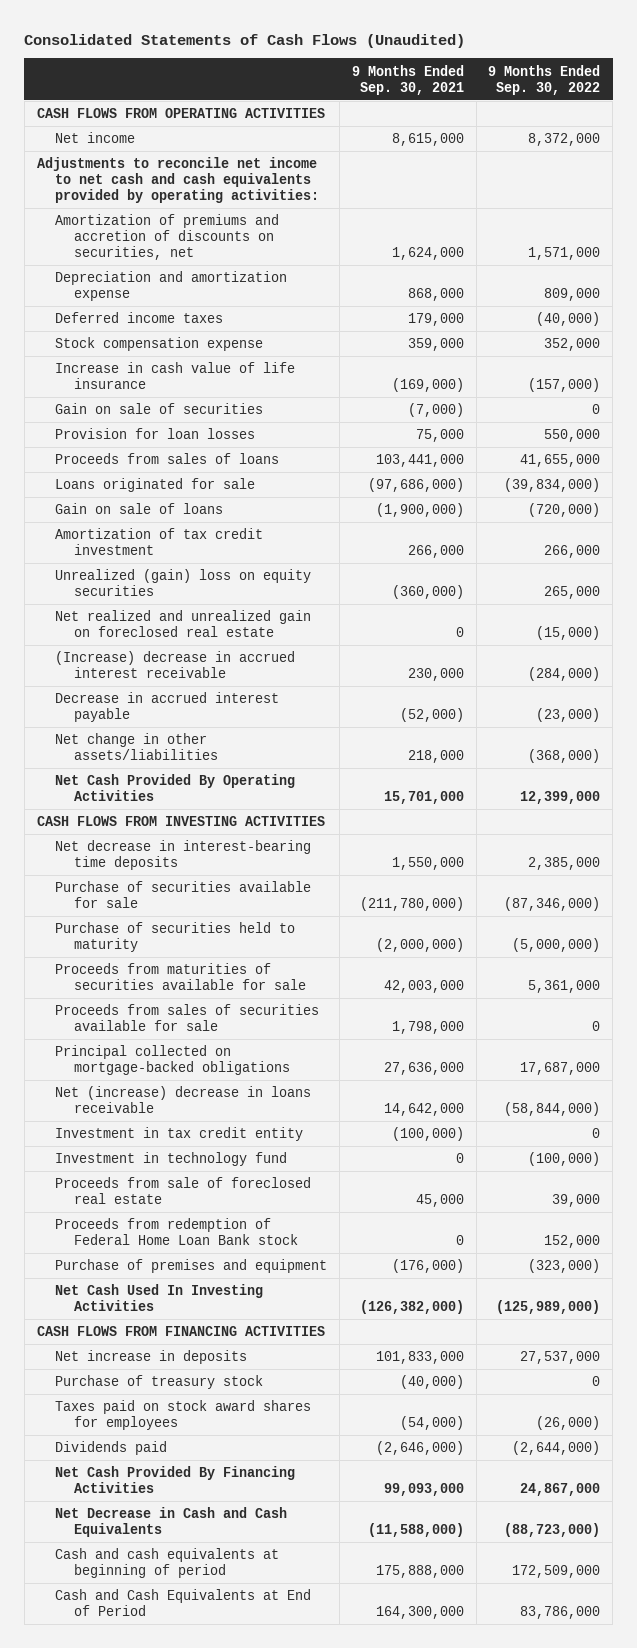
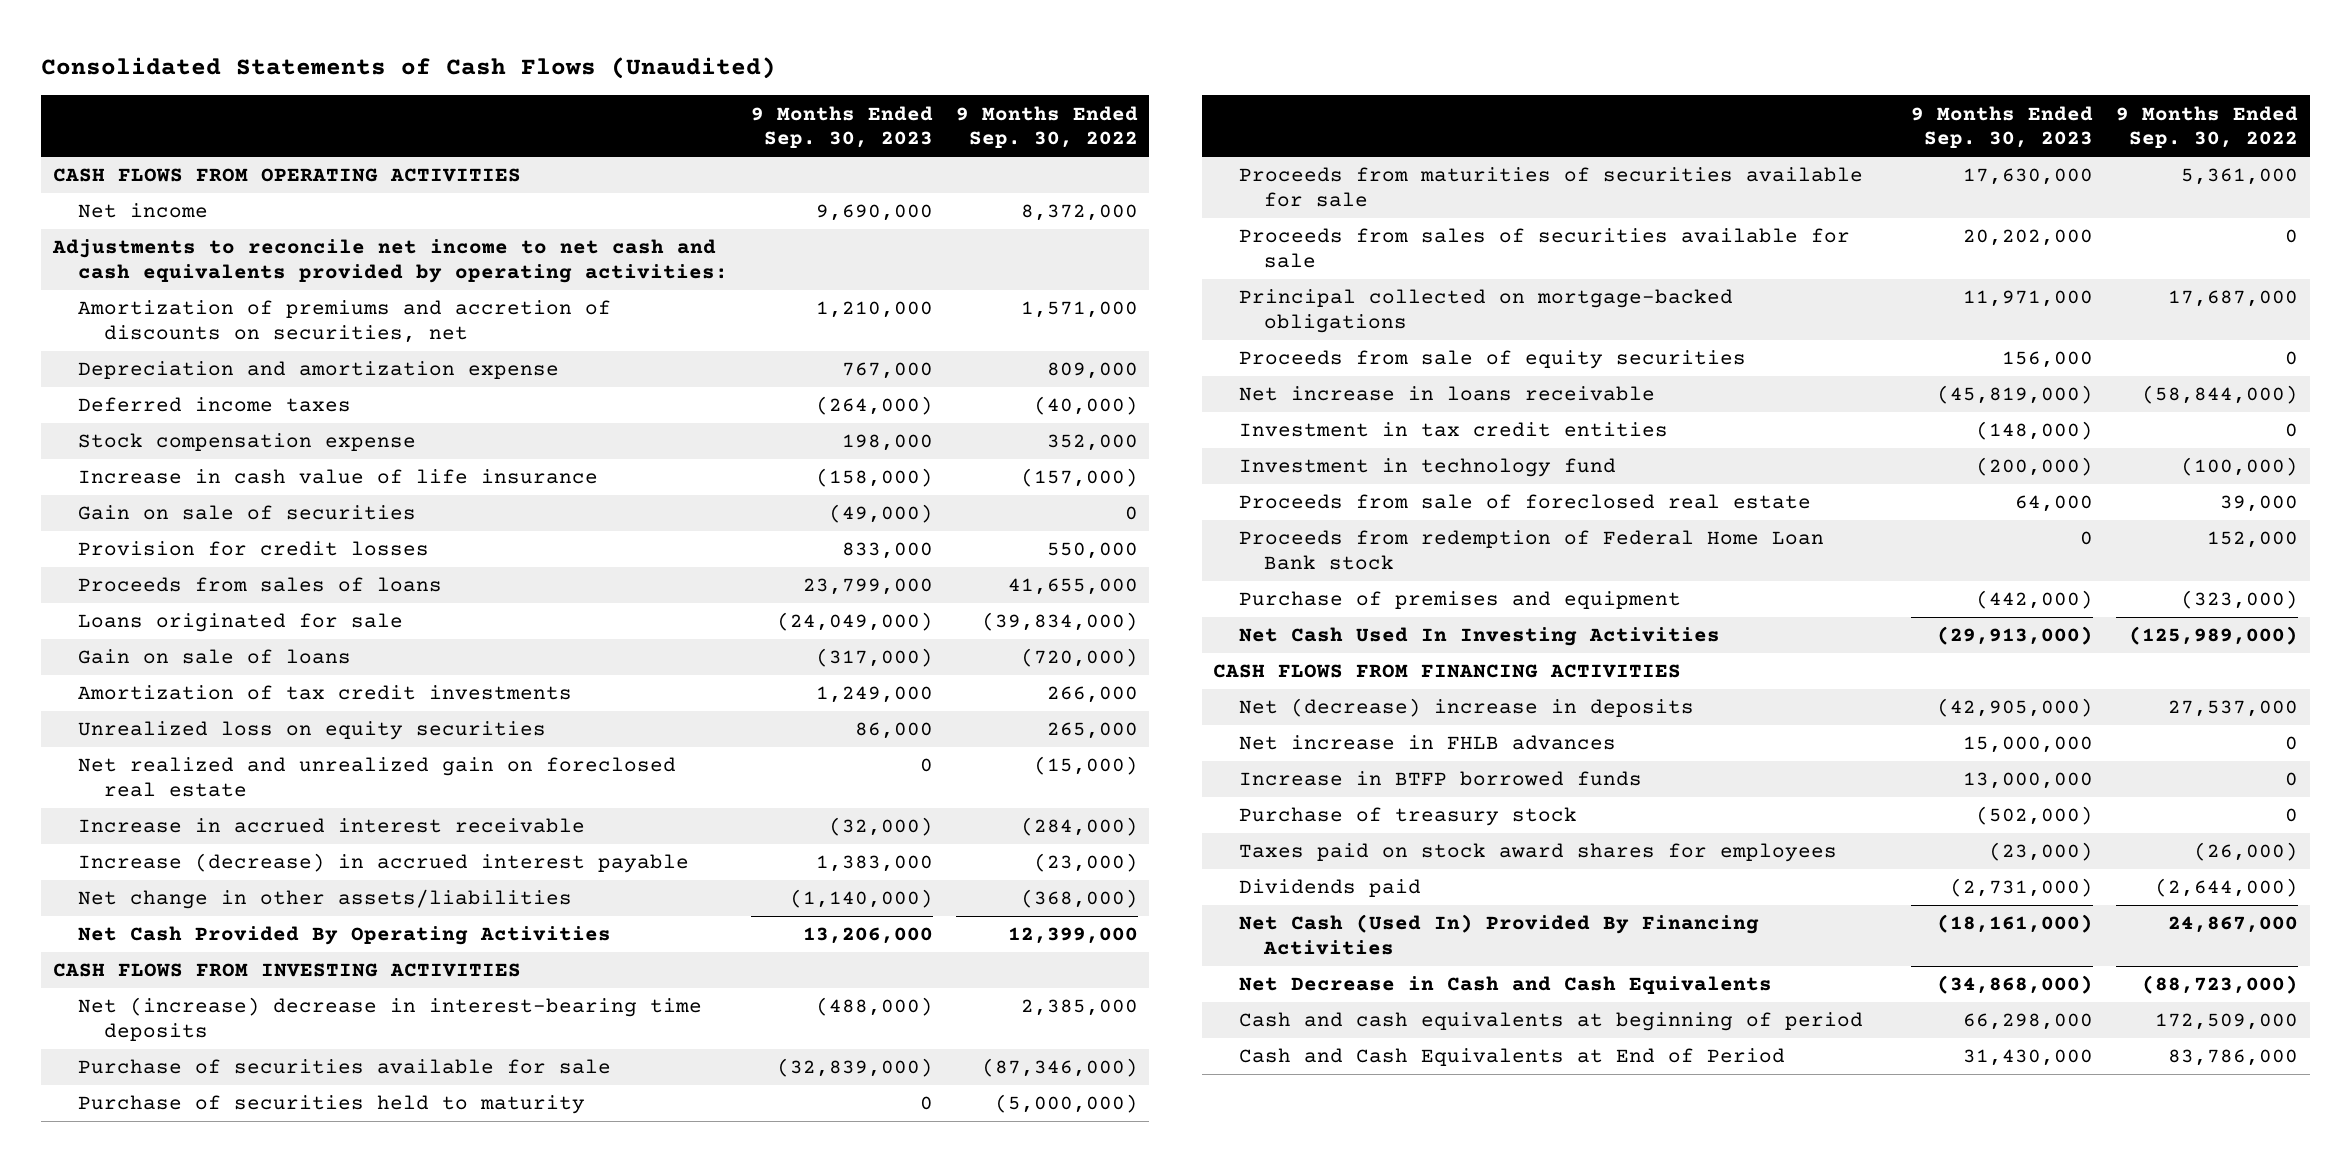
- | 9 Months Ended Sep. 30, 2021 | 9 Months Ended Sep. 30, 2022
+ | 9 Months Ended Sep. 30, 2023 | 9 Months Ended Sep. 30, 2022
- Provision for loan losses | 75,000 | 550,000
+ Provision for credit losses | 833,000 | 550,000
- Amortization of tax credit investment | 266,000 | 266,000
- Unrealized (gain) loss on equity securities | (360,000) | 265,000
+ Amortization of tax credit investments | 1,249,000 | 266,000
+ Unrealized loss on equity securities | 86,000 | 265,000
- (Increase) decrease in accrued interest receivable | 230,000 | (284,000)
- Decrease in accrued interest payable | (52,000) | (23,000)
+ Increase in accrued interest receivable | (32,000) | (284,000)
+ Increase (decrease) in accrued interest payable | 1,383,000 | (23,000)
- Net decrease in interest-bearing time deposits | 1,550,000 | 2,385,000
+ Net (increase) decrease in interest-bearing time deposits | (488,000) | 2,385,000
- Net (increase) decrease in loans receivable | 14,642,000 | (58,844,000)
- Investment in tax credit entity | (100,000) | 0
+ Proceeds from sale of equity securities | 156,000 | 0
+ Net increase in loans receivable | (45,819,000) | (58,844,000)
+ Investment in tax credit entities | (148,000) | 0
- Net increase in deposits | 101,833,000 | 27,537,000
+ Net (decrease) increase in deposits | (42,905,000) | 27,537,000
+ Net increase in FHLB advances | 15,000,000 | 0
+ Increase in BTFP borrowed funds | 13,000,000 | 0
- Net Cash Provided By Financing Activities | 99,093,000 | 24,867,000
+ Net Cash (Used In) Provided By Financing Activities | (18,161,000) | 24,867,000

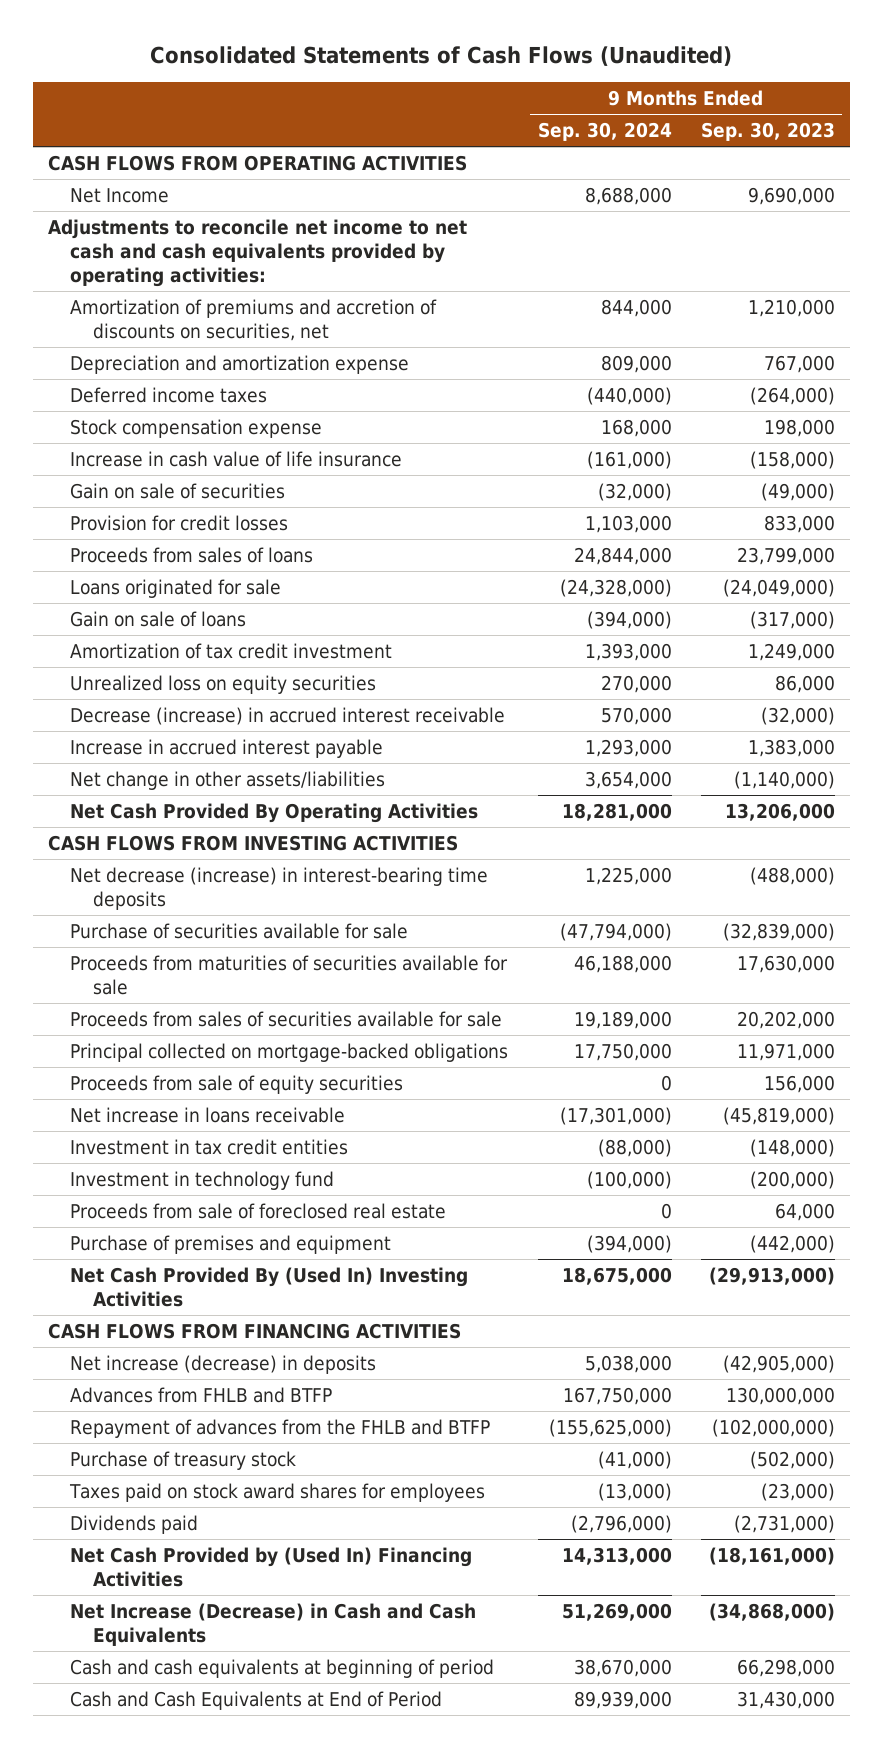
- | 9 Months Ended Sep. 30, 2023 | 9 Months Ended Sep. 30, 2022
+ | 9 Months Ended Sep. 30, 2024 | 9 Months Ended Sep. 30, 2023
- Net income | 9,690,000 | 8,372,000
+ Net Income | 8,688,000 | 9,690,000
- Amortization of tax credit investments | 1,249,000 | 266,000
+ Amortization of tax credit investment | 1,393,000 | 1,249,000
- Net realized and unrealized gain on foreclosed real estate | 0 | (15,000)
- Increase in accrued interest receivable | (32,000) | (284,000)
- Increase (decrease) in accrued interest payable | 1,383,000 | (23,000)
+ Decrease (increase) in accrued interest receivable | 570,000 | (32,000)
+ Increase in accrued interest payable | 1,293,000 | 1,383,000
- Net (increase) decrease in interest-bearing time deposits | (488,000) | 2,385,000
+ Net decrease (increase) in interest-bearing time deposits | 1,225,000 | (488,000)
- Purchase of securities held to maturity | 0 | (5,000,000)
- Proceeds from redemption of Federal Home Loan Bank stock | 0 | 152,000
- Net Cash Used In Investing Activities | (29,913,000) | (125,989,000)
+ Net Cash Provided By (Used In) Investing Activities | 18,675,000 | (29,913,000)
- Net (decrease) increase in deposits | (42,905,000) | 27,537,000
- Net increase in FHLB advances | 15,000,000 | 0
- Increase in BTFP borrowed funds | 13,000,000 | 0
+ Net increase (decrease) in deposits | 5,038,000 | (42,905,000)
+ Advances from FHLB and BTFP | 167,750,000 | 130,000,000
+ Repayment of advances from the FHLB and BTFP | (155,625,000) | (102,000,000)
- Net Cash (Used In) Provided By Financing Activities | (18,161,000) | 24,867,000
- Net Decrease in Cash and Cash Equivalents | (34,868,000) | (88,723,000)
+ Net Cash Provided by (Used In) Financing Activities | 14,313,000 | (18,161,000)
+ Net Increase (Decrease) in Cash and Cash Equivalents | 51,269,000 | (34,868,000)

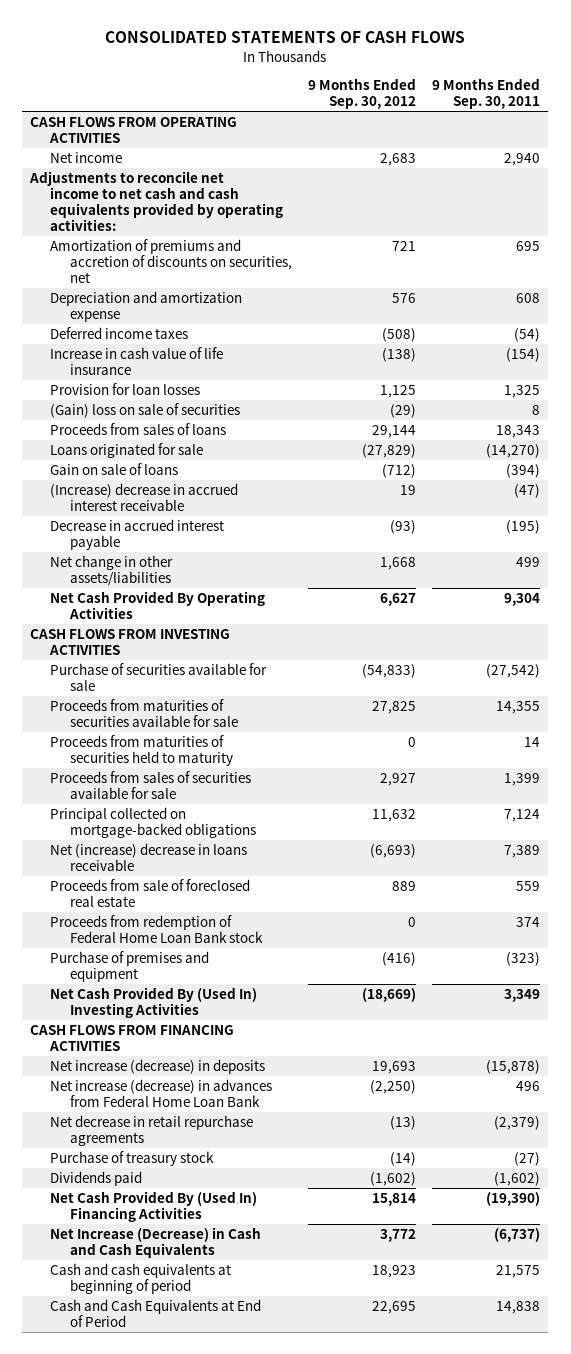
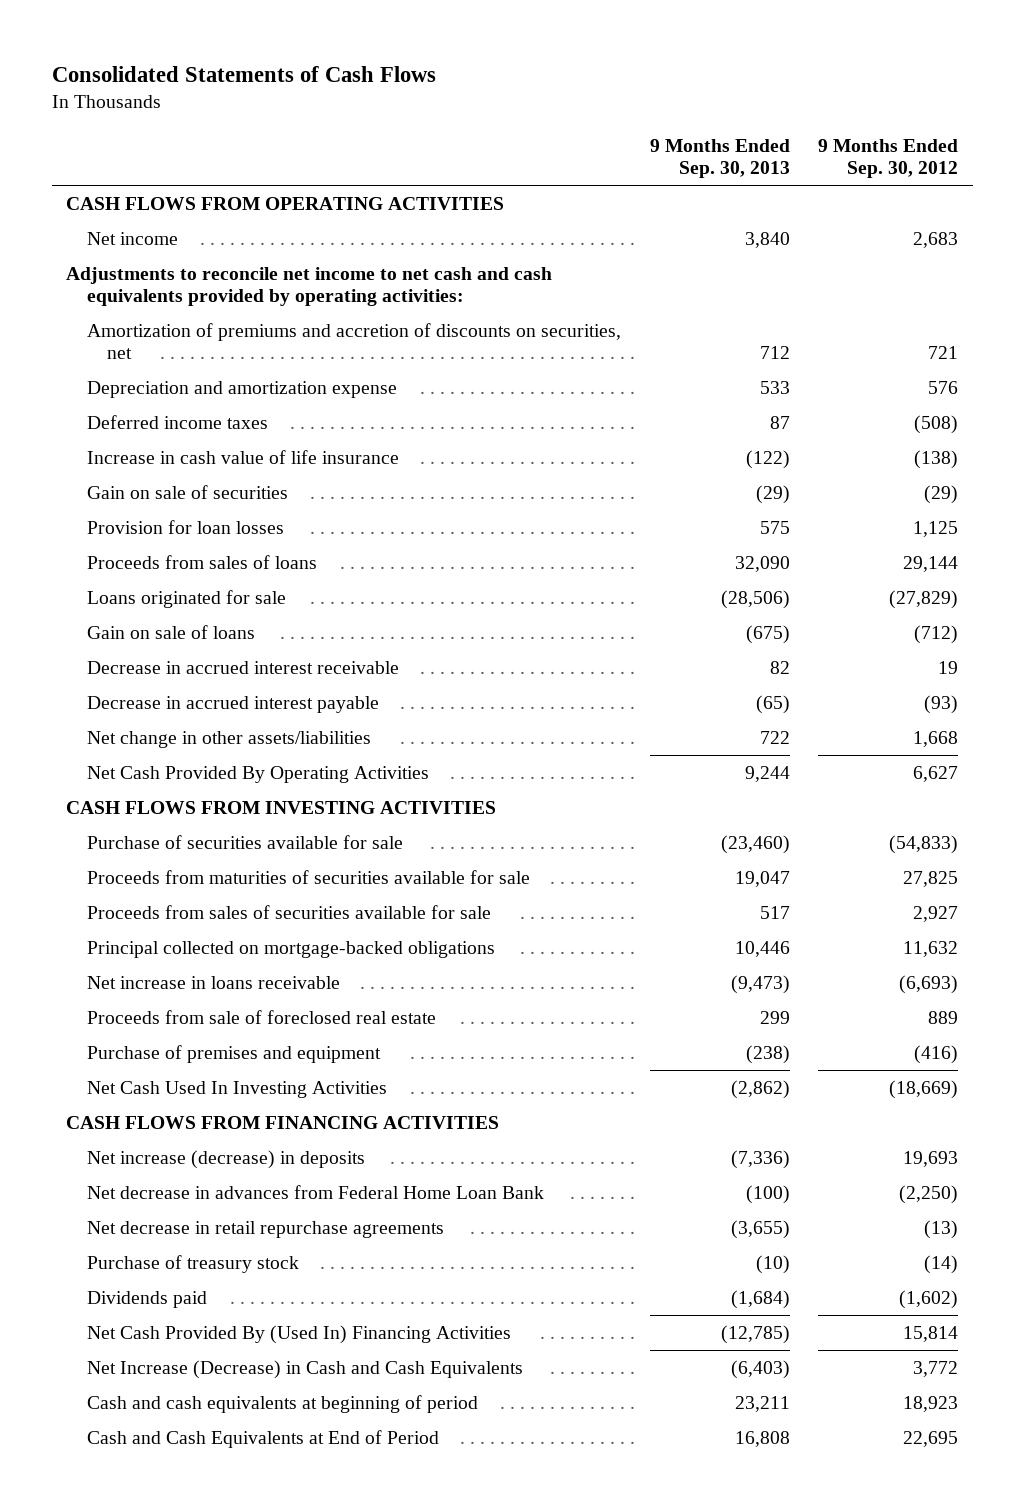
- CONSOLIDATED STATEMENTS OF CASH FLOWS
+ Consolidated Statements of Cash Flows
- | 9 Months Ended Sep. 30, 2012 | 9 Months Ended Sep. 30, 2011
+ | 9 Months Ended Sep. 30, 2013 | 9 Months Ended Sep. 30, 2012
+ Gain on sale of securities | (29) | (29)
- (Gain) loss on sale of securities | (29) | 8
- (Increase) decrease in accrued interest receivable | 19 | (47)
+ Decrease in accrued interest receivable | 82 | 19
- Proceeds from maturities of securities held to maturity | 0 | 14
- Net (increase) decrease in loans receivable | (6,693) | 7,389
+ Net increase in loans receivable | (9,473) | (6,693)
- Proceeds from redemption of Federal Home Loan Bank stock | 0 | 374
- Net Cash Provided By (Used In) Investing Activities | (18,669) | 3,349
+ Net Cash Used In Investing Activities | (2,862) | (18,669)
- Net increase (decrease) in advances from Federal Home Loan Bank | (2,250) | 496
+ Net decrease in advances from Federal Home Loan Bank | (100) | (2,250)

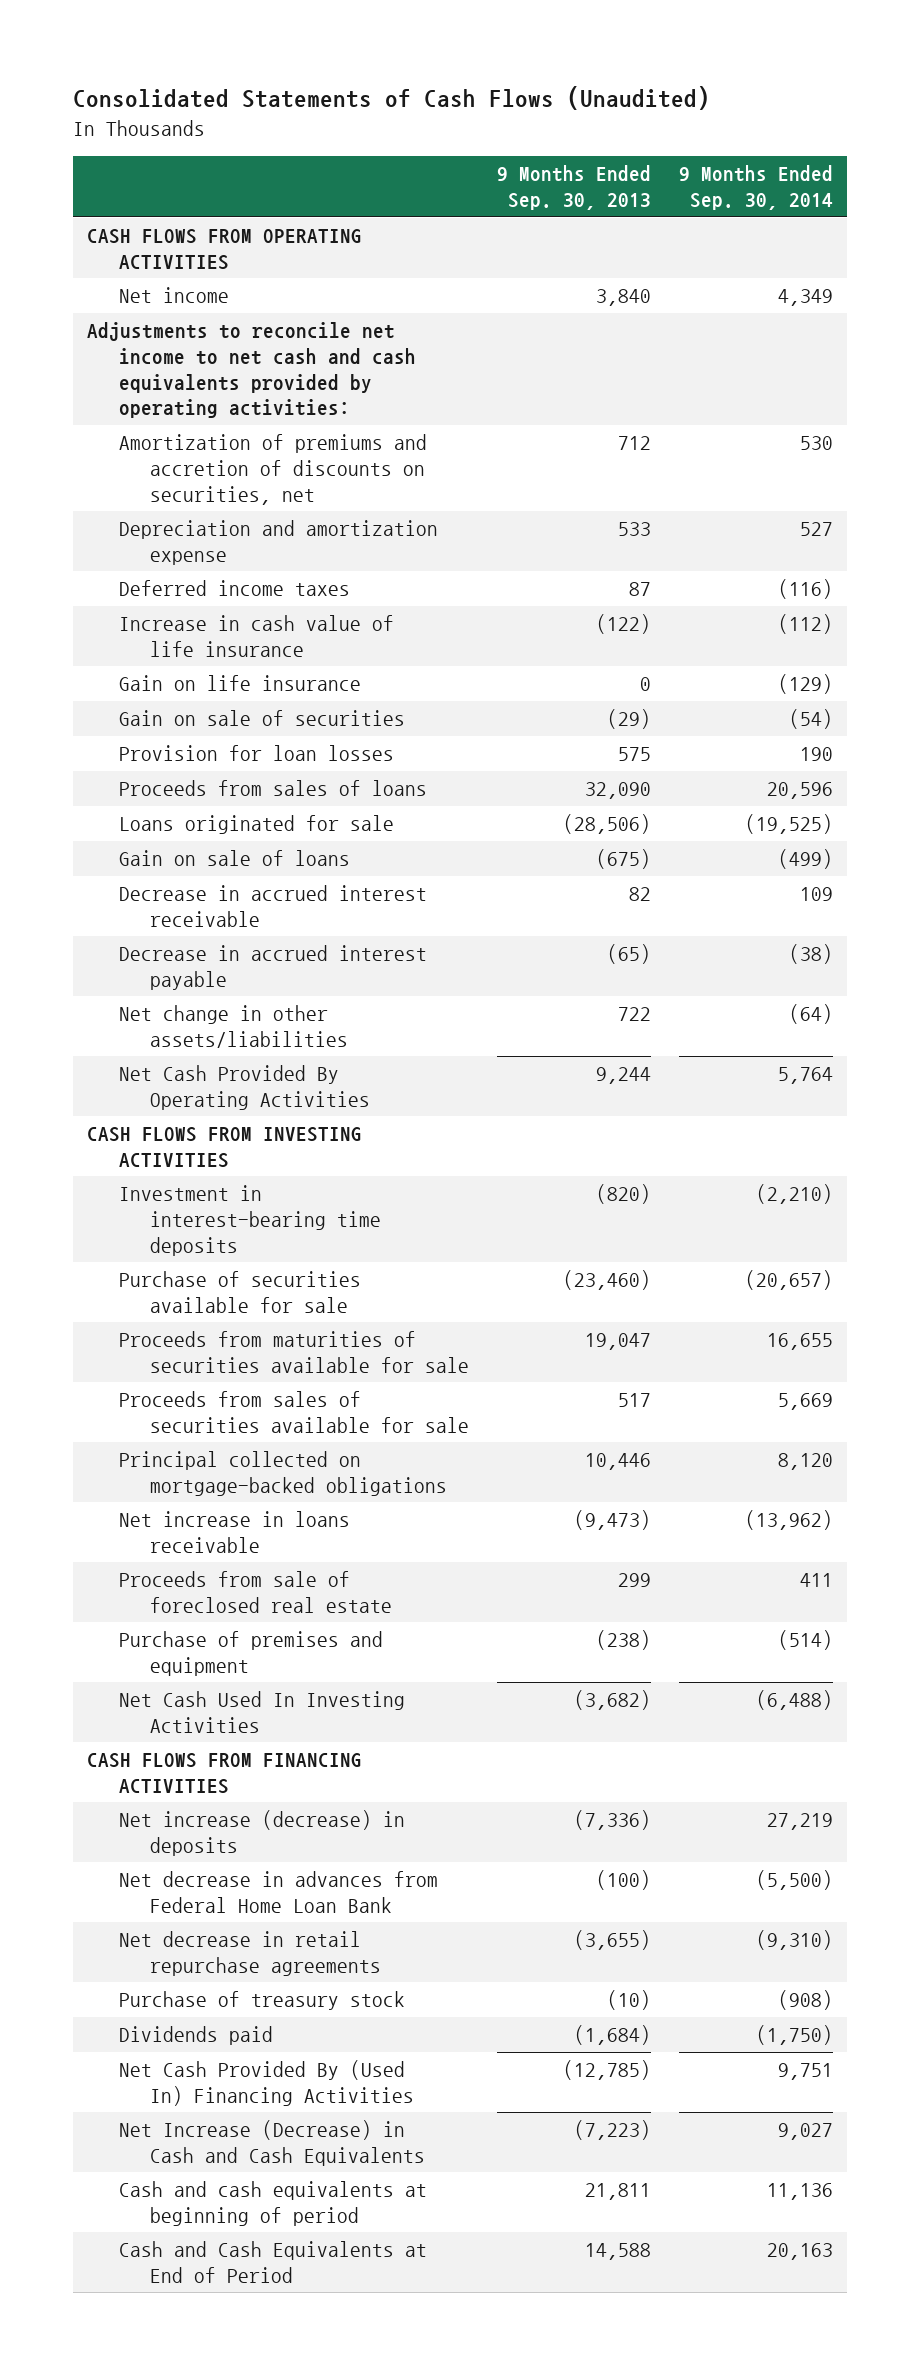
- Consolidated Statements of Cash Flows
+ Consolidated Statements of Cash Flows (Unaudited)
- | 9 Months Ended Sep. 30, 2013 | 9 Months Ended Sep. 30, 2012
+ | 9 Months Ended Sep. 30, 2013 | 9 Months Ended Sep. 30, 2014
+ Gain on life insurance | 0 | (129)
+ Investment in interest-bearing time deposits | (820) | (2,210)
- Net Cash Used In Investing Activities | (2,862) | (18,669)
+ Net Cash Used In Investing Activities | (3,682) | (6,488)
- Net Increase (Decrease) in Cash and Cash Equivalents | (6,403) | 3,772
- Cash and cash equivalents at beginning of period | 23,211 | 18,923
- Cash and Cash Equivalents at End of Period | 16,808 | 22,695
+ Net Increase (Decrease) in Cash and Cash Equivalents | (7,223) | 9,027
+ Cash and cash equivalents at beginning of period | 21,811 | 11,136
+ Cash and Cash Equivalents at End of Period | 14,588 | 20,163

